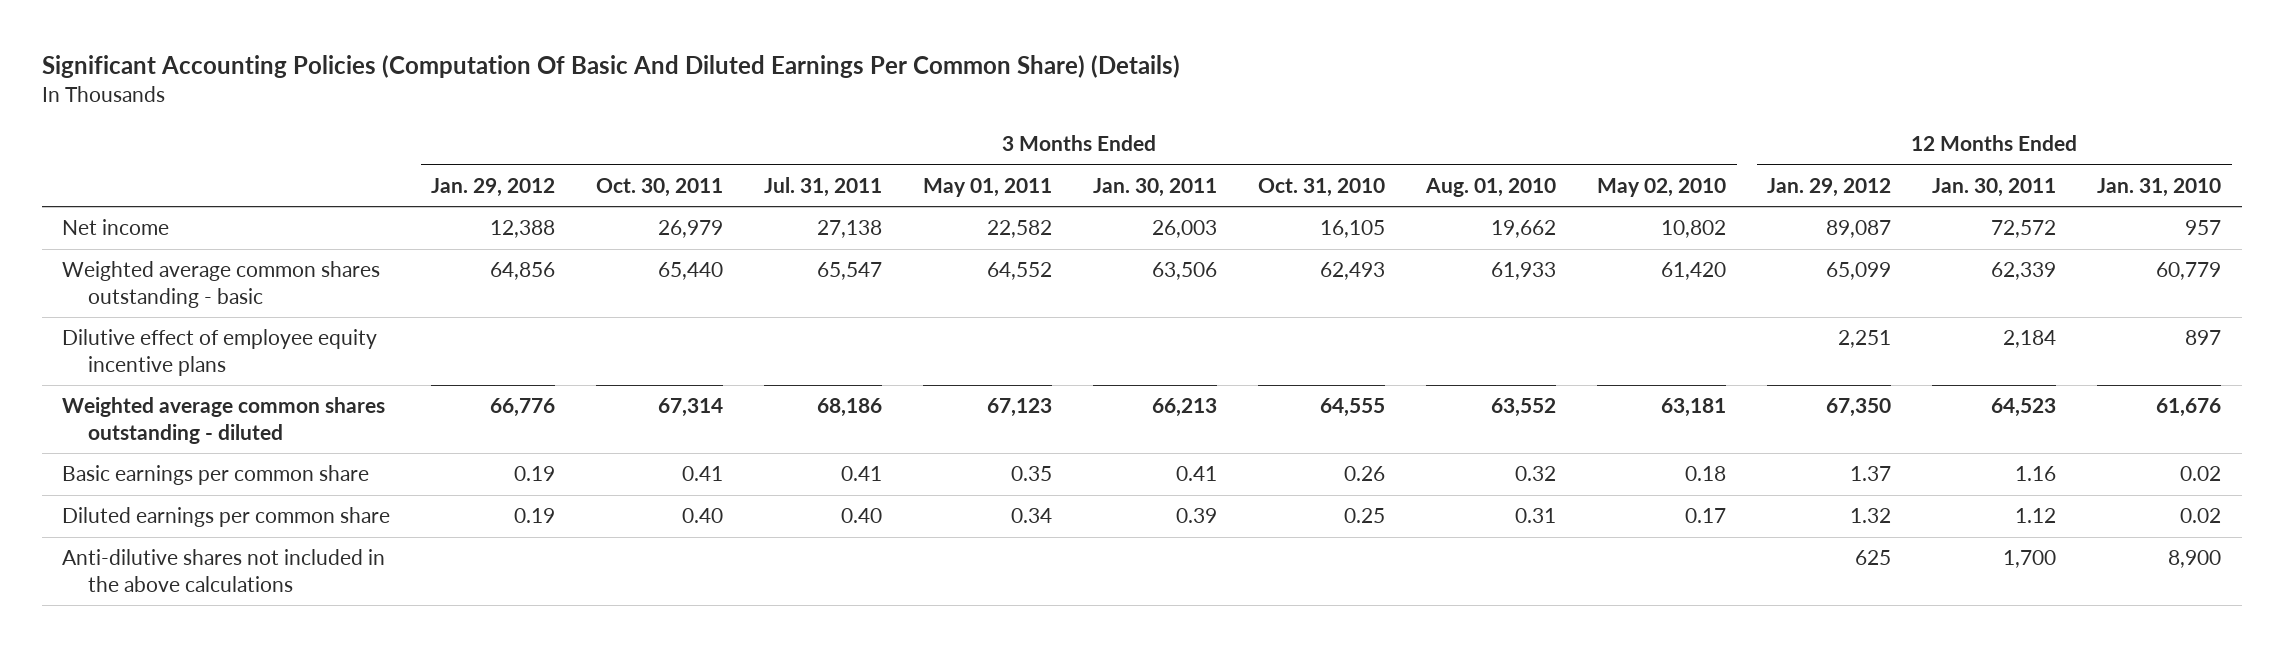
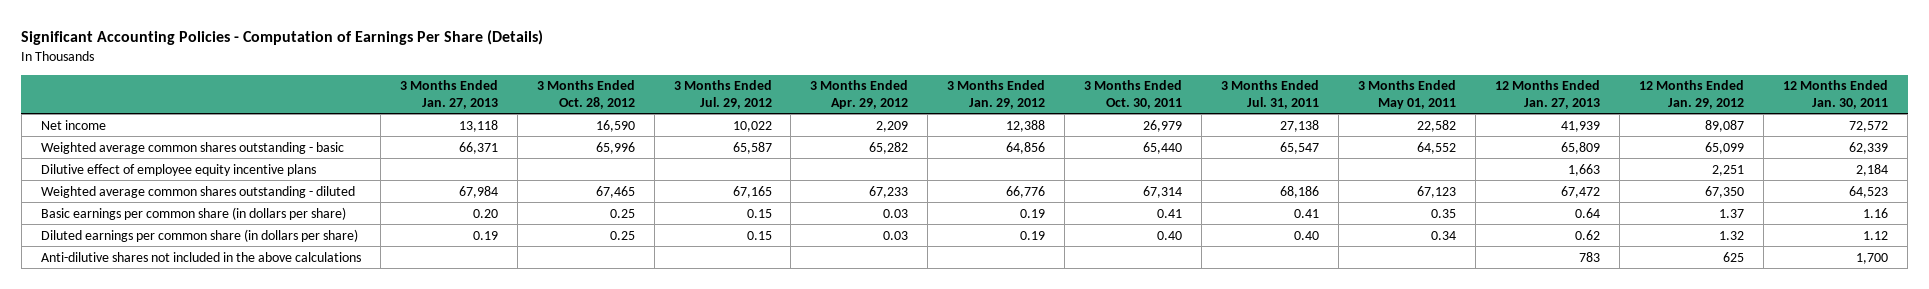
- Significant Accounting Policies (Computation Of Basic And Diluted Earnings Per Common Share) (Details)
+ Significant Accounting Policies - Computation of Earnings Per Share (Details)
- | 3 Months Ended Jan. 29, 2012 | 3 Months Ended Oct. 30, 2011 | 3 Months Ended Jul. 31, 2011 | 3 Months Ended May 01, 2011 | 3 Months Ended Jan. 30, 2011 | 3 Months Ended Oct. 31, 2010 | 3 Months Ended Aug. 01, 2010 | 3 Months Ended May 02, 2010 | 12 Months Ended Jan. 29, 2012 | 12 Months Ended Jan. 30, 2011 | 12 Months Ended Jan. 31, 2010
+ | 3 Months Ended Jan. 27, 2013 | 3 Months Ended Oct. 28, 2012 | 3 Months Ended Jul. 29, 2012 | 3 Months Ended Apr. 29, 2012 | 3 Months Ended Jan. 29, 2012 | 3 Months Ended Oct. 30, 2011 | 3 Months Ended Jul. 31, 2011 | 3 Months Ended May 01, 2011 | 12 Months Ended Jan. 27, 2013 | 12 Months Ended Jan. 29, 2012 | 12 Months Ended Jan. 30, 2011
- Basic earnings per common share | 0.19 | 0.41 | 0.41 | 0.35 | 0.41 | 0.26 | 0.32 | 0.18 | 1.37 | 1.16 | 0.02
- Diluted earnings per common share | 0.19 | 0.40 | 0.40 | 0.34 | 0.39 | 0.25 | 0.31 | 0.17 | 1.32 | 1.12 | 0.02
+ Basic earnings per common share (in dollars per share) | 0.20 | 0.25 | 0.15 | 0.03 | 0.19 | 0.41 | 0.41 | 0.35 | 0.64 | 1.37 | 1.16
+ Diluted earnings per common share (in dollars per share) | 0.19 | 0.25 | 0.15 | 0.03 | 0.19 | 0.40 | 0.40 | 0.34 | 0.62 | 1.32 | 1.12

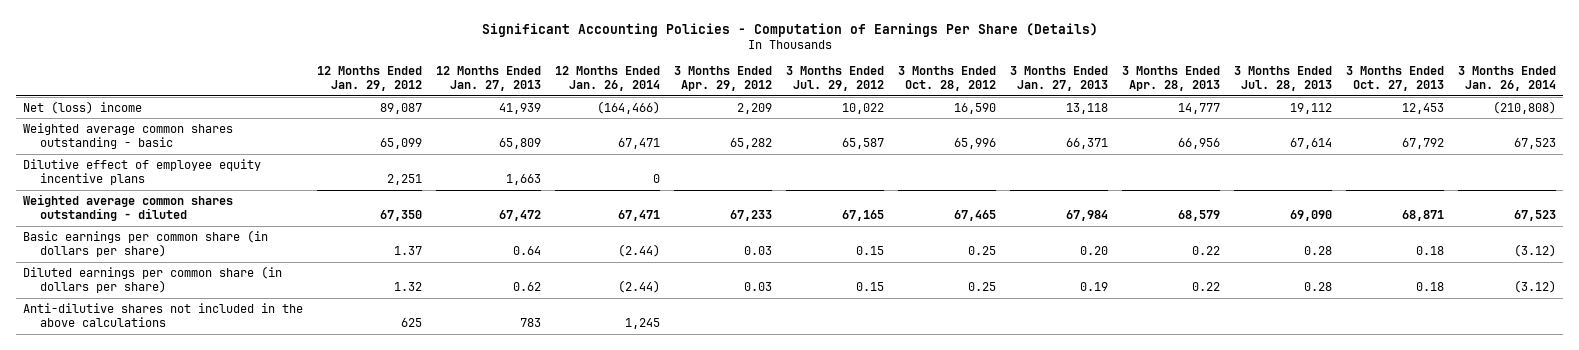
- | 3 Months Ended Jan. 27, 2013 | 3 Months Ended Oct. 28, 2012 | 3 Months Ended Jul. 29, 2012 | 3 Months Ended Apr. 29, 2012 | 3 Months Ended Jan. 29, 2012 | 3 Months Ended Oct. 30, 2011 | 3 Months Ended Jul. 31, 2011 | 3 Months Ended May 01, 2011 | 12 Months Ended Jan. 27, 2013 | 12 Months Ended Jan. 29, 2012 | 12 Months Ended Jan. 30, 2011
+ | 12 Months Ended Jan. 29, 2012 | 12 Months Ended Jan. 27, 2013 | 12 Months Ended Jan. 26, 2014 | 3 Months Ended Apr. 29, 2012 | 3 Months Ended Jul. 29, 2012 | 3 Months Ended Oct. 28, 2012 | 3 Months Ended Jan. 27, 2013 | 3 Months Ended Apr. 28, 2013 | 3 Months Ended Jul. 28, 2013 | 3 Months Ended Oct. 27, 2013 | 3 Months Ended Jan. 26, 2014
- Net income | 13,118 | 16,590 | 10,022 | 2,209 | 12,388 | 26,979 | 27,138 | 22,582 | 41,939 | 89,087 | 72,572
+ Net (loss) income | 89,087 | 41,939 | (164,466) | 2,209 | 10,022 | 16,590 | 13,118 | 14,777 | 19,112 | 12,453 | (210,808)

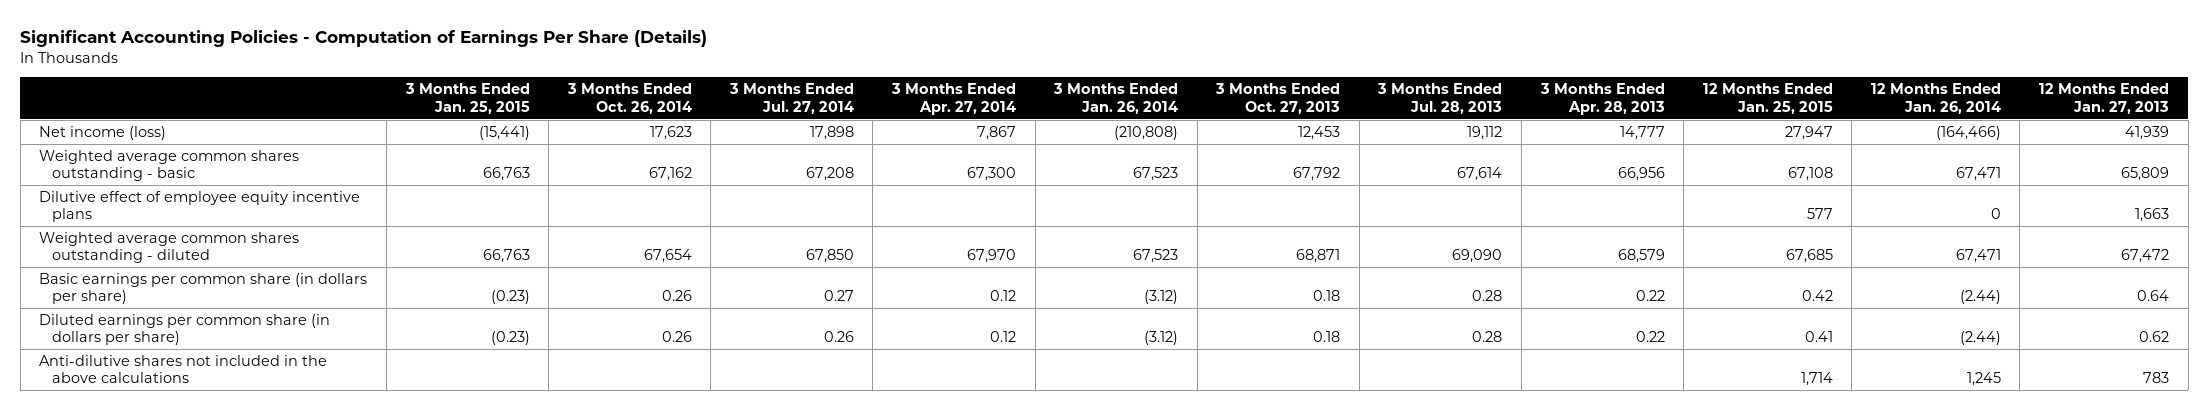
- | 12 Months Ended Jan. 29, 2012 | 12 Months Ended Jan. 27, 2013 | 12 Months Ended Jan. 26, 2014 | 3 Months Ended Apr. 29, 2012 | 3 Months Ended Jul. 29, 2012 | 3 Months Ended Oct. 28, 2012 | 3 Months Ended Jan. 27, 2013 | 3 Months Ended Apr. 28, 2013 | 3 Months Ended Jul. 28, 2013 | 3 Months Ended Oct. 27, 2013 | 3 Months Ended Jan. 26, 2014
+ | 3 Months Ended Jan. 25, 2015 | 3 Months Ended Oct. 26, 2014 | 3 Months Ended Jul. 27, 2014 | 3 Months Ended Apr. 27, 2014 | 3 Months Ended Jan. 26, 2014 | 3 Months Ended Oct. 27, 2013 | 3 Months Ended Jul. 28, 2013 | 3 Months Ended Apr. 28, 2013 | 12 Months Ended Jan. 25, 2015 | 12 Months Ended Jan. 26, 2014 | 12 Months Ended Jan. 27, 2013
- Net (loss) income | 89,087 | 41,939 | (164,466) | 2,209 | 10,022 | 16,590 | 13,118 | 14,777 | 19,112 | 12,453 | (210,808)
+ Net income (loss) | (15,441) | 17,623 | 17,898 | 7,867 | (210,808) | 12,453 | 19,112 | 14,777 | 27,947 | (164,466) | 41,939

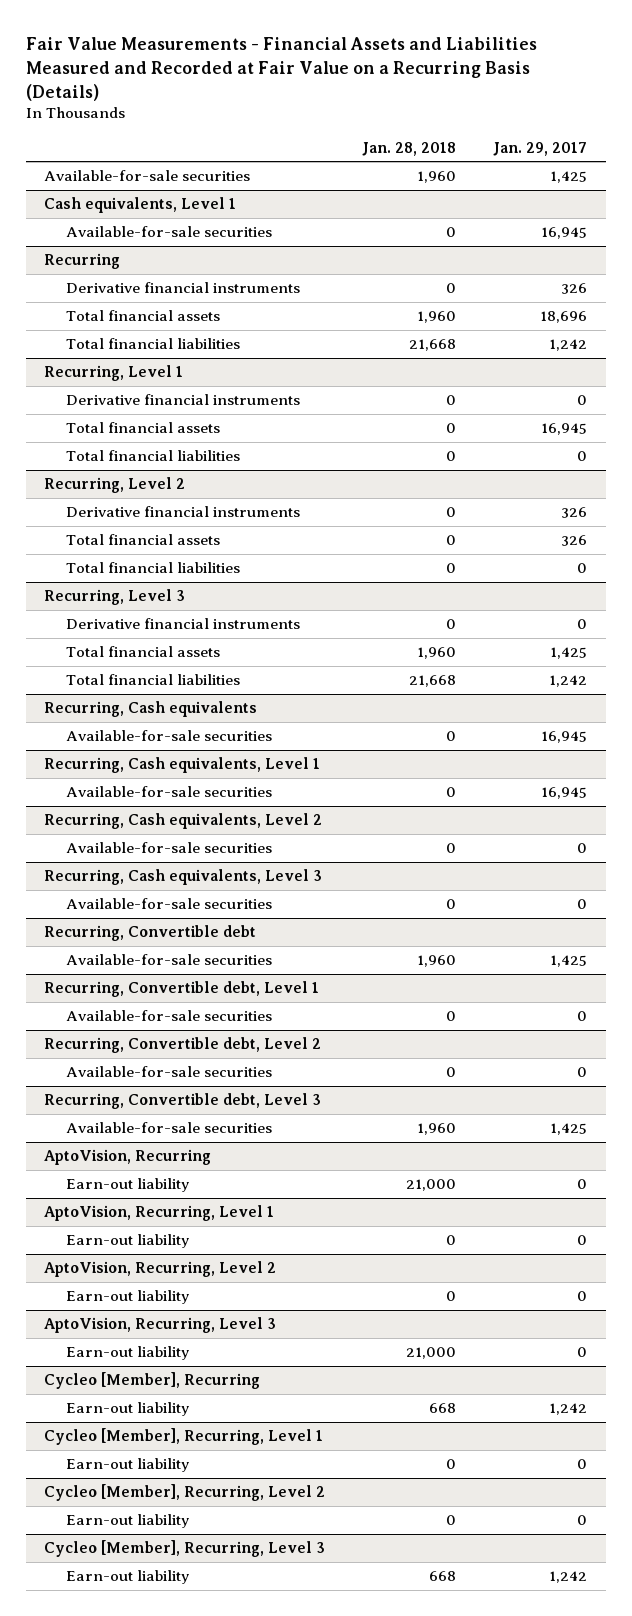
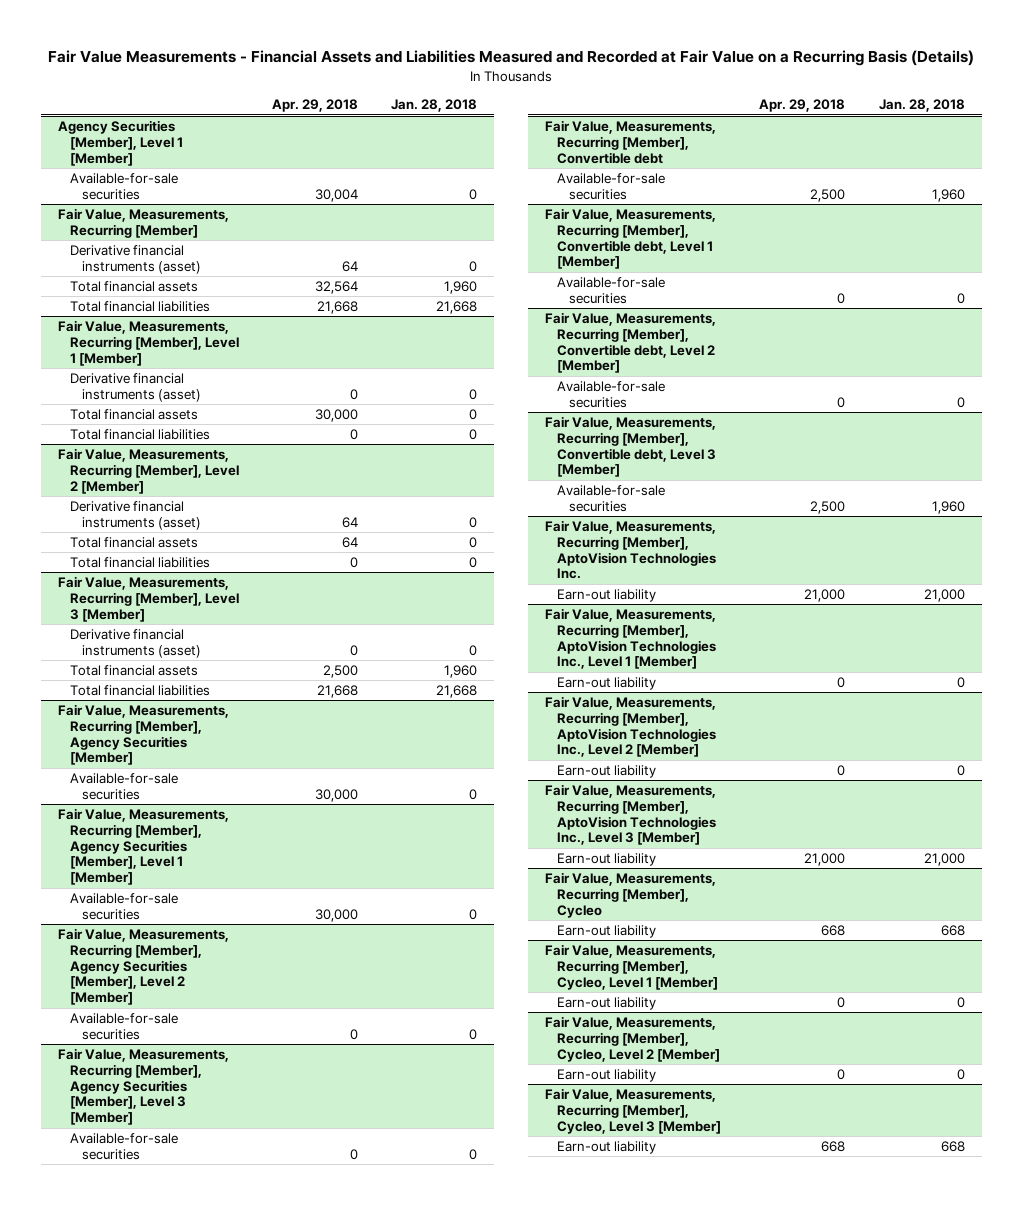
- | Jan. 28, 2018 | Jan. 29, 2017
+ | Apr. 29, 2018 | Jan. 28, 2018
- Available-for-sale securities | 1,960 | 1,425
- Cash equivalents, Level 1
+ Agency Securities [Member], Level 1 [Member]
- Recurring
- Derivative financial instruments | 0 | 326
+ Fair Value, Measurements, Recurring [Member]
+ Derivative financial instruments (asset) | 64 | 0
- Recurring, Level 1
- Derivative financial instruments | 0 | 0
+ Fair Value, Measurements, Recurring [Member], Level 1 [Member]
+ Derivative financial instruments (asset) | 0 | 0
- Recurring, Level 2
- Derivative financial instruments | 0 | 326
+ Fair Value, Measurements, Recurring [Member], Level 2 [Member]
+ Derivative financial instruments (asset) | 64 | 0
- Recurring, Level 3
- Derivative financial instruments | 0 | 0
+ Fair Value, Measurements, Recurring [Member], Level 3 [Member]
+ Derivative financial instruments (asset) | 0 | 0
- Recurring, Cash equivalents
+ Fair Value, Measurements, Recurring [Member], Agency Securities [Member]
- Recurring, Cash equivalents, Level 1
+ Fair Value, Measurements, Recurring [Member], Agency Securities [Member], Level 1 [Member]
- Recurring, Cash equivalents, Level 2
+ Fair Value, Measurements, Recurring [Member], Agency Securities [Member], Level 2 [Member]
- Recurring, Cash equivalents, Level 3
+ Fair Value, Measurements, Recurring [Member], Agency Securities [Member], Level 3 [Member]
- Recurring, Convertible debt
+ Fair Value, Measurements, Recurring [Member], Convertible debt
- Recurring, Convertible debt, Level 1
+ Fair Value, Measurements, Recurring [Member], Convertible debt, Level 1 [Member]
- Recurring, Convertible debt, Level 2
+ Fair Value, Measurements, Recurring [Member], Convertible debt, Level 2 [Member]
- Recurring, Convertible debt, Level 3
+ Fair Value, Measurements, Recurring [Member], Convertible debt, Level 3 [Member]
- AptoVision, Recurring
+ Fair Value, Measurements, Recurring [Member], AptoVision Technologies Inc.
- AptoVision, Recurring, Level 1
+ Fair Value, Measurements, Recurring [Member], AptoVision Technologies Inc., Level 1 [Member]
- AptoVision, Recurring, Level 2
+ Fair Value, Measurements, Recurring [Member], AptoVision Technologies Inc., Level 2 [Member]
- AptoVision, Recurring, Level 3
+ Fair Value, Measurements, Recurring [Member], AptoVision Technologies Inc., Level 3 [Member]
- Cycleo [Member], Recurring
+ Fair Value, Measurements, Recurring [Member], Cycleo
- Cycleo [Member], Recurring, Level 1
+ Fair Value, Measurements, Recurring [Member], Cycleo, Level 1 [Member]
- Cycleo [Member], Recurring, Level 2
+ Fair Value, Measurements, Recurring [Member], Cycleo, Level 2 [Member]
- Cycleo [Member], Recurring, Level 3
+ Fair Value, Measurements, Recurring [Member], Cycleo, Level 3 [Member]

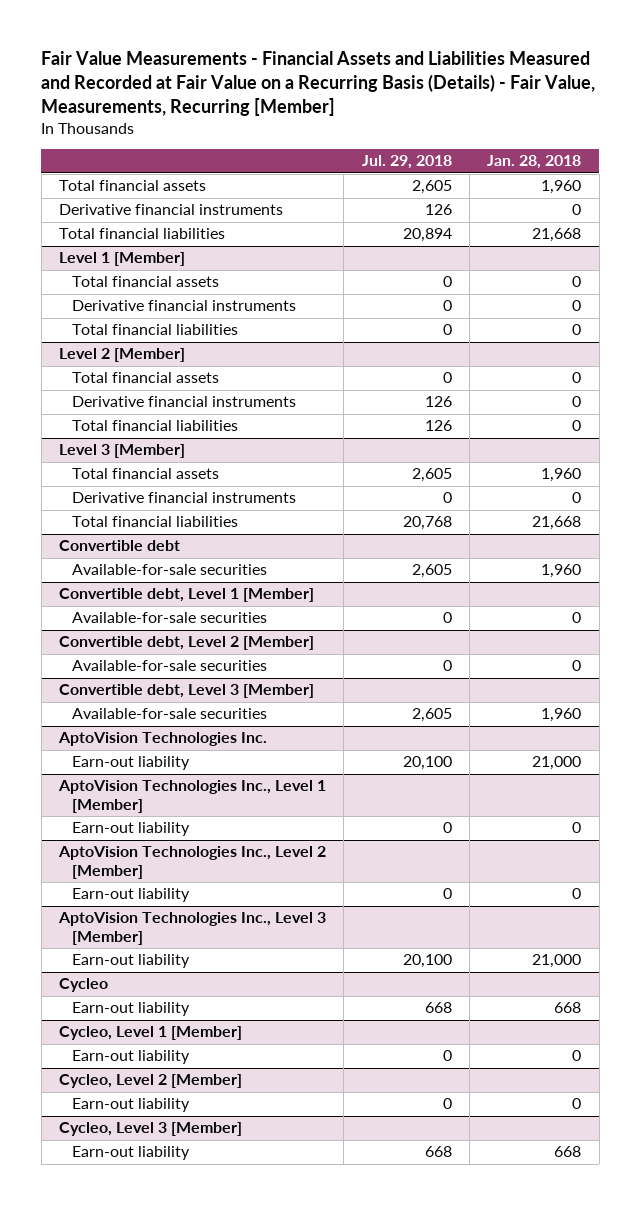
- Fair Value Measurements - Financial Assets and Liabilities Measured and Recorded at Fair Value on a Recurring Basis (Details)
+ Fair Value Measurements - Financial Assets and Liabilities Measured and Recorded at Fair Value on a Recurring Basis (Details) - Fair Value, Measurements, Recurring [Member]
- | Apr. 29, 2018 | Jan. 28, 2018
+ | Jul. 29, 2018 | Jan. 28, 2018
- Agency Securities [Member], Level 1 [Member]
- Available-for-sale securities | 30,004 | 0
- Fair Value, Measurements, Recurring [Member]
- Derivative financial instruments (asset) | 64 | 0
+ Derivative financial instruments | 126 | 0
- Fair Value, Measurements, Recurring [Member], Level 1 [Member]
- Derivative financial instruments (asset) | 0 | 0
+ Level 1 [Member]
+ Derivative financial instruments | 0 | 0
- Fair Value, Measurements, Recurring [Member], Level 2 [Member]
- Derivative financial instruments (asset) | 64 | 0
+ Level 2 [Member]
+ Derivative financial instruments | 126 | 0
- Fair Value, Measurements, Recurring [Member], Level 3 [Member]
- Derivative financial instruments (asset) | 0 | 0
+ Level 3 [Member]
+ Derivative financial instruments | 0 | 0
- Fair Value, Measurements, Recurring [Member], Agency Securities [Member]
- Available-for-sale securities | 30,000 | 0
- Fair Value, Measurements, Recurring [Member], Agency Securities [Member], Level 1 [Member]
- Available-for-sale securities | 30,000 | 0
- Fair Value, Measurements, Recurring [Member], Agency Securities [Member], Level 2 [Member]
- Available-for-sale securities | 0 | 0
- Fair Value, Measurements, Recurring [Member], Agency Securities [Member], Level 3 [Member]
- Available-for-sale securities | 0 | 0
- Fair Value, Measurements, Recurring [Member], Convertible debt
+ Convertible debt
- Fair Value, Measurements, Recurring [Member], Convertible debt, Level 1 [Member]
+ Convertible debt, Level 1 [Member]
- Fair Value, Measurements, Recurring [Member], Convertible debt, Level 2 [Member]
+ Convertible debt, Level 2 [Member]
- Fair Value, Measurements, Recurring [Member], Convertible debt, Level 3 [Member]
+ Convertible debt, Level 3 [Member]
- Fair Value, Measurements, Recurring [Member], AptoVision Technologies Inc.
+ AptoVision Technologies Inc.
- Fair Value, Measurements, Recurring [Member], AptoVision Technologies Inc., Level 1 [Member]
+ AptoVision Technologies Inc., Level 1 [Member]
- Fair Value, Measurements, Recurring [Member], AptoVision Technologies Inc., Level 2 [Member]
+ AptoVision Technologies Inc., Level 2 [Member]
- Fair Value, Measurements, Recurring [Member], AptoVision Technologies Inc., Level 3 [Member]
+ AptoVision Technologies Inc., Level 3 [Member]
- Fair Value, Measurements, Recurring [Member], Cycleo
+ Cycleo
- Fair Value, Measurements, Recurring [Member], Cycleo, Level 1 [Member]
+ Cycleo, Level 1 [Member]
- Fair Value, Measurements, Recurring [Member], Cycleo, Level 2 [Member]
+ Cycleo, Level 2 [Member]
- Fair Value, Measurements, Recurring [Member], Cycleo, Level 3 [Member]
+ Cycleo, Level 3 [Member]

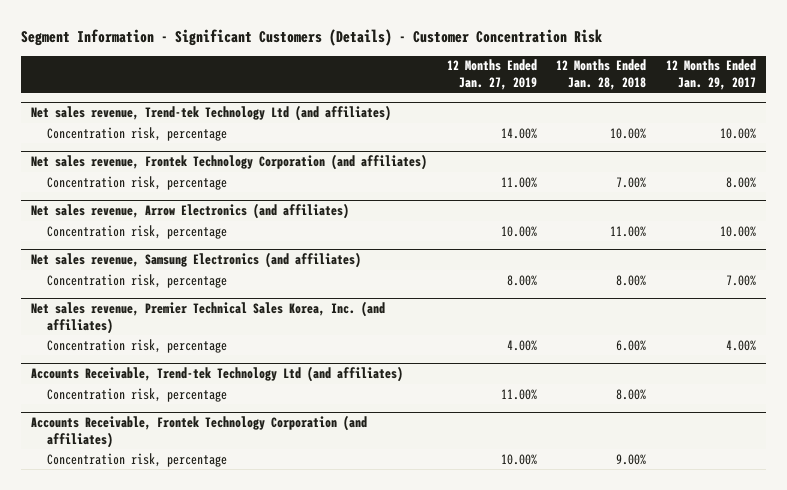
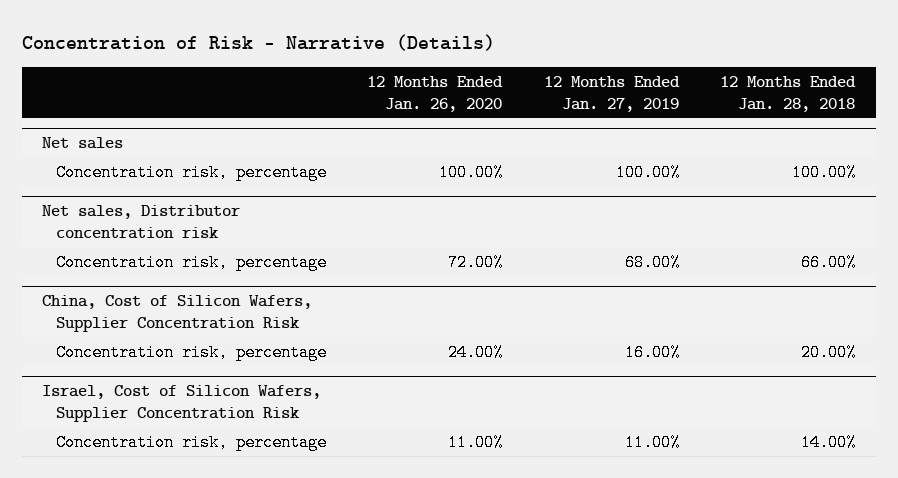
- Segment Information - Significant Customers (Details) - Customer Concentration Risk
+ Concentration of Risk - Narrative (Details)
- | 12 Months Ended Jan. 27, 2019 | 12 Months Ended Jan. 28, 2018 | 12 Months Ended Jan. 29, 2017
+ | 12 Months Ended Jan. 26, 2020 | 12 Months Ended Jan. 27, 2019 | 12 Months Ended Jan. 28, 2018
- Net sales revenue, Trend-tek Technology Ltd (and affiliates)
- Concentration risk, percentage | 14.00% | 10.00% | 10.00%
- Net sales revenue, Frontek Technology Corporation (and affiliates)
- Concentration risk, percentage | 11.00% | 7.00% | 8.00%
- Net sales revenue, Arrow Electronics (and affiliates)
- Concentration risk, percentage | 10.00% | 11.00% | 10.00%
- Net sales revenue, Samsung Electronics (and affiliates)
- Concentration risk, percentage | 8.00% | 8.00% | 7.00%
- Net sales revenue, Premier Technical Sales Korea, Inc. (and affiliates)
- Concentration risk, percentage | 4.00% | 6.00% | 4.00%
- Accounts Receivable, Trend-tek Technology Ltd (and affiliates)
- Concentration risk, percentage | 11.00% | 8.00% |
- Accounts Receivable, Frontek Technology Corporation (and affiliates)
- Concentration risk, percentage | 10.00% | 9.00% |
+ Net sales
+ Concentration risk, percentage | 100.00% | 100.00% | 100.00%
+ Net sales, Distributor concentration risk
+ Concentration risk, percentage | 72.00% | 68.00% | 66.00%
+ China, Cost of Silicon Wafers, Supplier Concentration Risk
+ Concentration risk, percentage | 24.00% | 16.00% | 20.00%
+ Israel, Cost of Silicon Wafers, Supplier Concentration Risk
+ Concentration risk, percentage | 11.00% | 11.00% | 14.00%

